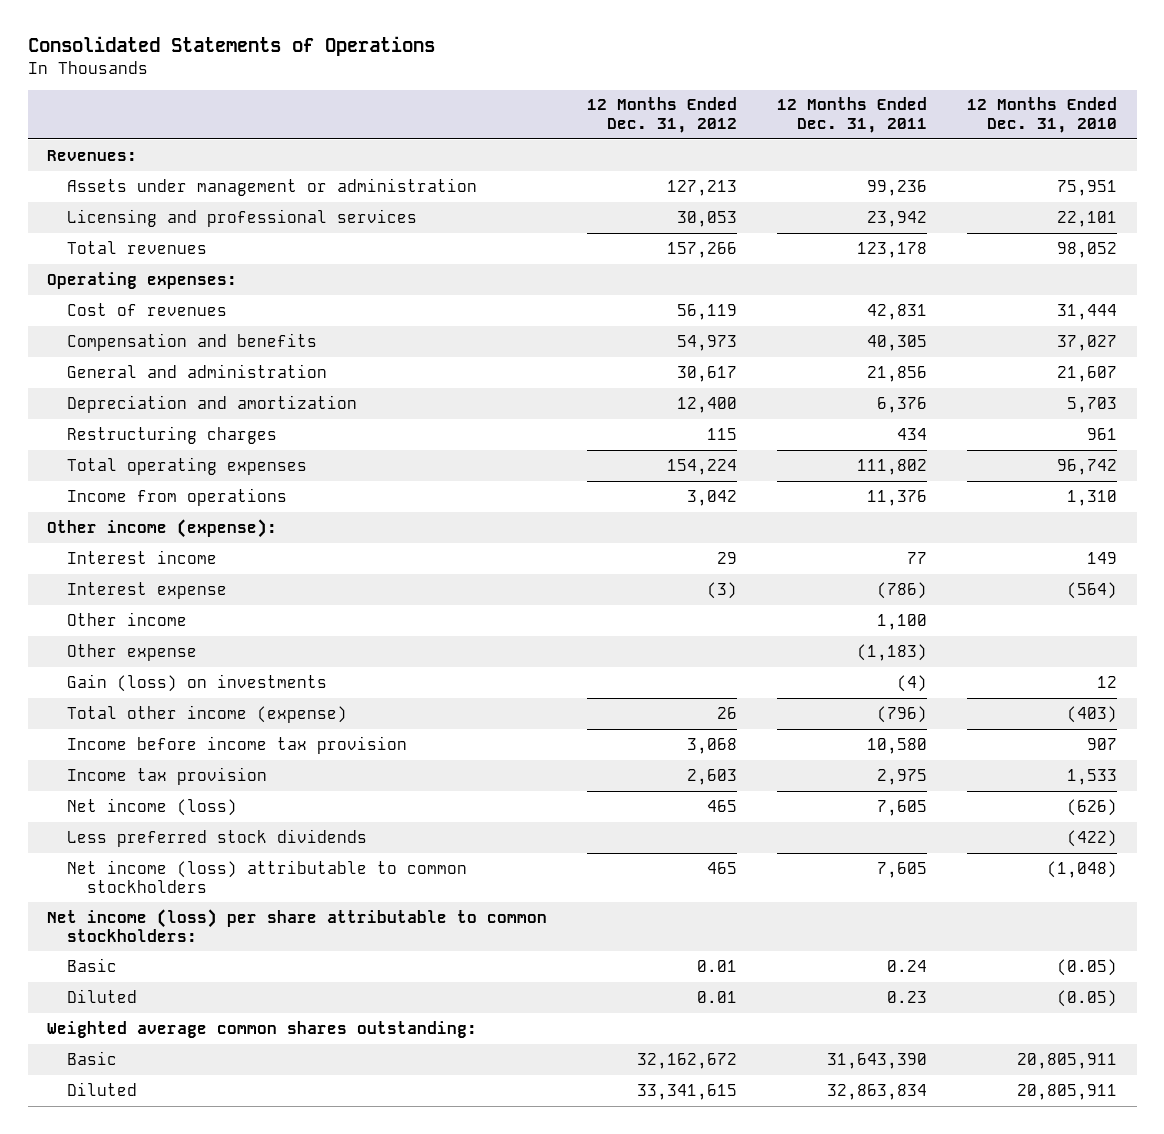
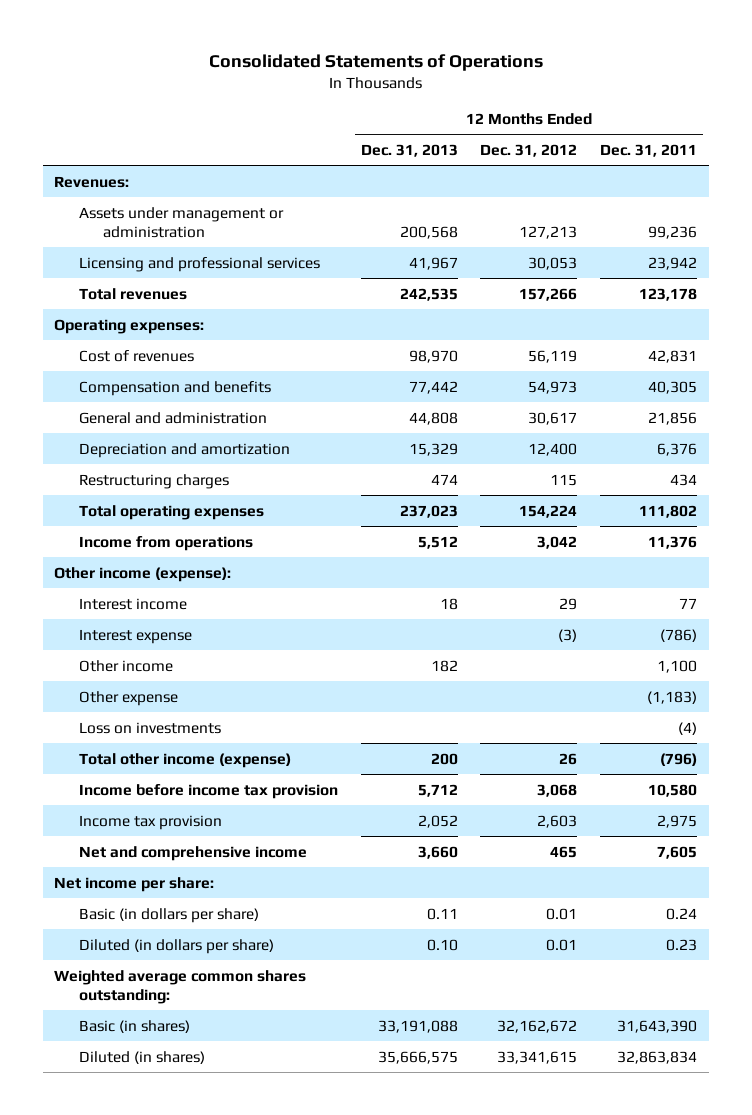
- | 12 Months Ended Dec. 31, 2012 | 12 Months Ended Dec. 31, 2011 | 12 Months Ended Dec. 31, 2010
+ | 12 Months Ended Dec. 31, 2013 | 12 Months Ended Dec. 31, 2012 | 12 Months Ended Dec. 31, 2011
- Gain (loss) on investments | | (4) | 12
+ Loss on investments | | | (4)
- Net income (loss) | 465 | 7,605 | (626)
- Less preferred stock dividends | | | (422)
- Net income (loss) attributable to common stockholders | 465 | 7,605 | (1,048)
- Net income (loss) per share attributable to common stockholders:
- Basic | 0.01 | 0.24 | (0.05)
- Diluted | 0.01 | 0.23 | (0.05)
+ Net and comprehensive income | 3,660 | 465 | 7,605
+ Net income per share:
+ Basic (in dollars per share) | 0.11 | 0.01 | 0.24
+ Diluted (in dollars per share) | 0.10 | 0.01 | 0.23
- Basic | 32,162,672 | 31,643,390 | 20,805,911
- Diluted | 33,341,615 | 32,863,834 | 20,805,911
+ Basic (in shares) | 33,191,088 | 32,162,672 | 31,643,390
+ Diluted (in shares) | 35,666,575 | 33,341,615 | 32,863,834

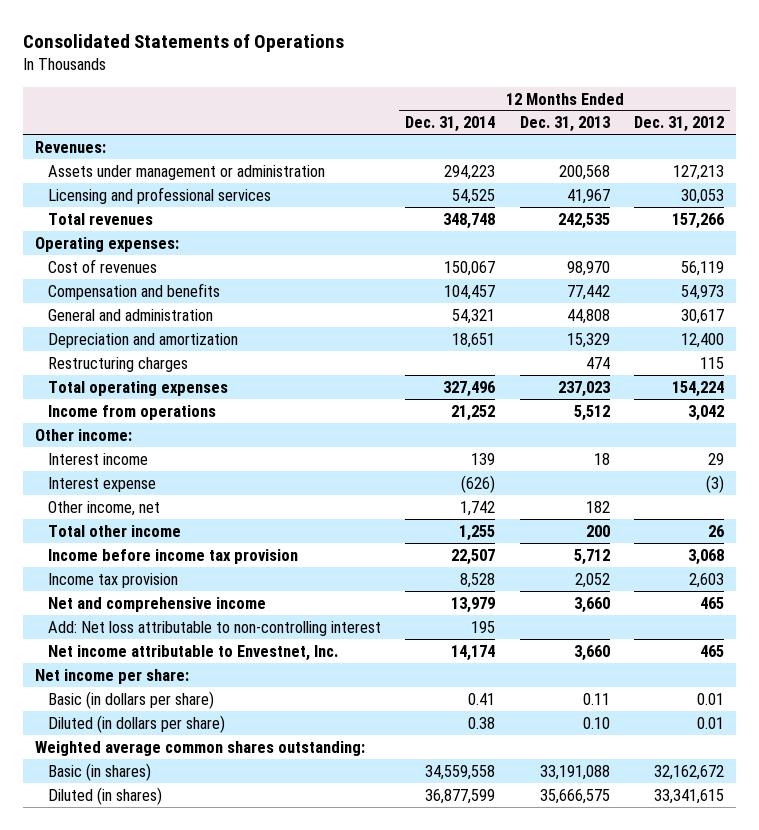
- | 12 Months Ended Dec. 31, 2013 | 12 Months Ended Dec. 31, 2012 | 12 Months Ended Dec. 31, 2011
+ | 12 Months Ended Dec. 31, 2014 | 12 Months Ended Dec. 31, 2013 | 12 Months Ended Dec. 31, 2012
- Other income (expense):
+ Other income:
- Other income | 182 | | 1,100
- Other expense | | | (1,183)
- Loss on investments | | | (4)
- Total other income (expense) | 200 | 26 | (796)
+ Other income, net | 1,742 | 182 |
+ Total other income | 1,255 | 200 | 26
+ Add: Net loss attributable to non-controlling interest | 195 | |
+ Net income attributable to Envestnet, Inc. | 14,174 | 3,660 | 465

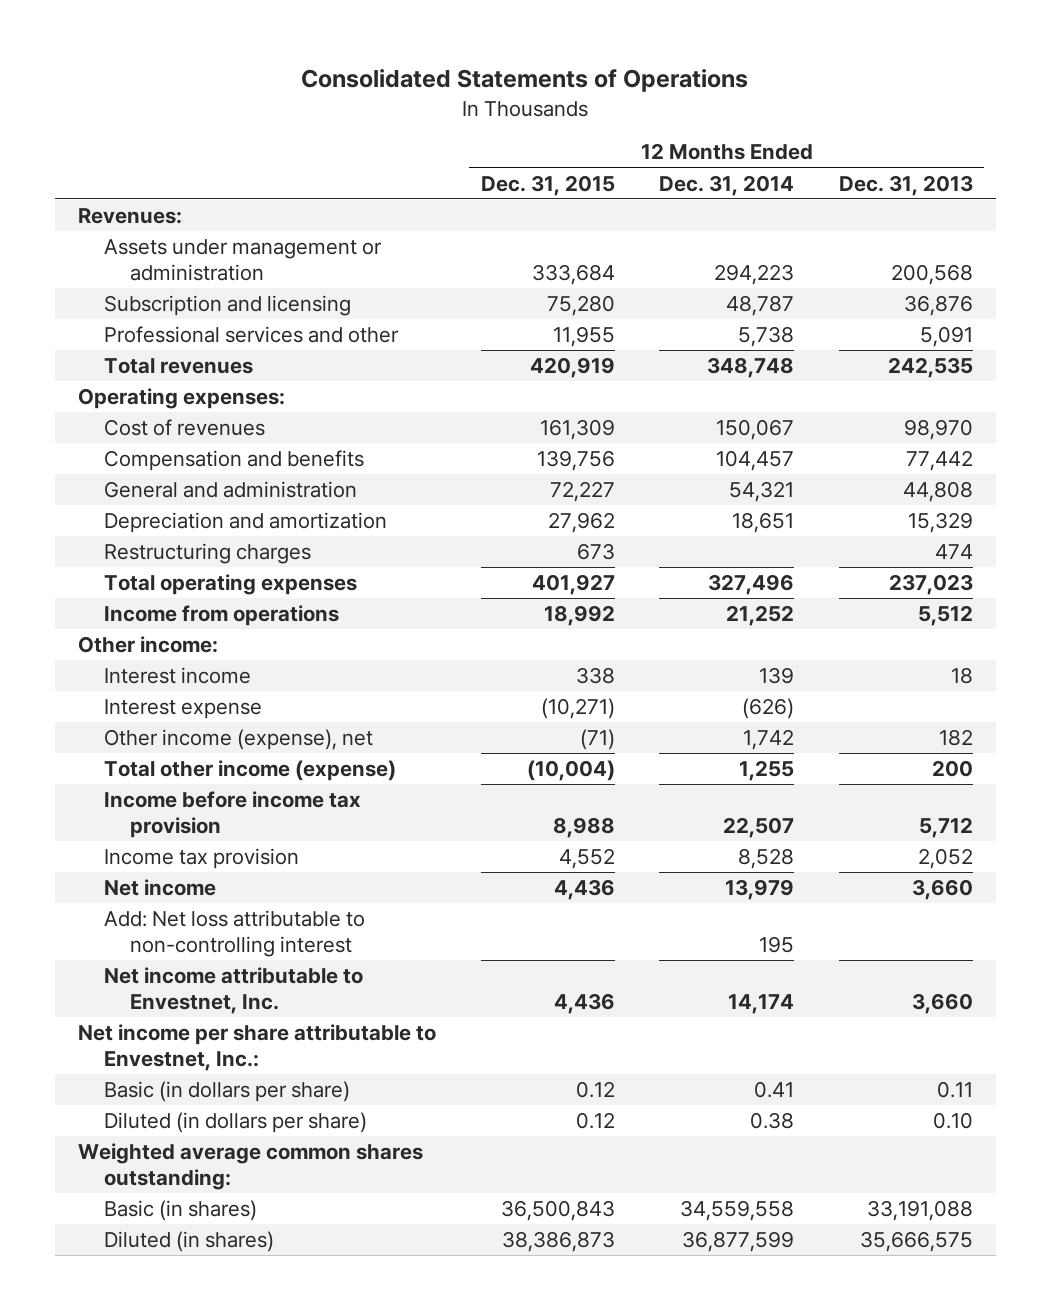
- | 12 Months Ended Dec. 31, 2014 | 12 Months Ended Dec. 31, 2013 | 12 Months Ended Dec. 31, 2012
+ | 12 Months Ended Dec. 31, 2015 | 12 Months Ended Dec. 31, 2014 | 12 Months Ended Dec. 31, 2013
- Licensing and professional services | 54,525 | 41,967 | 30,053
+ Subscription and licensing | 75,280 | 48,787 | 36,876
+ Professional services and other | 11,955 | 5,738 | 5,091
- Other income, net | 1,742 | 182 |
- Total other income | 1,255 | 200 | 26
+ Other income (expense), net | (71) | 1,742 | 182
+ Total other income (expense) | (10,004) | 1,255 | 200
- Net and comprehensive income | 13,979 | 3,660 | 465
+ Net income | 4,436 | 13,979 | 3,660
- Net income per share:
+ Net income per share attributable to Envestnet, Inc.:

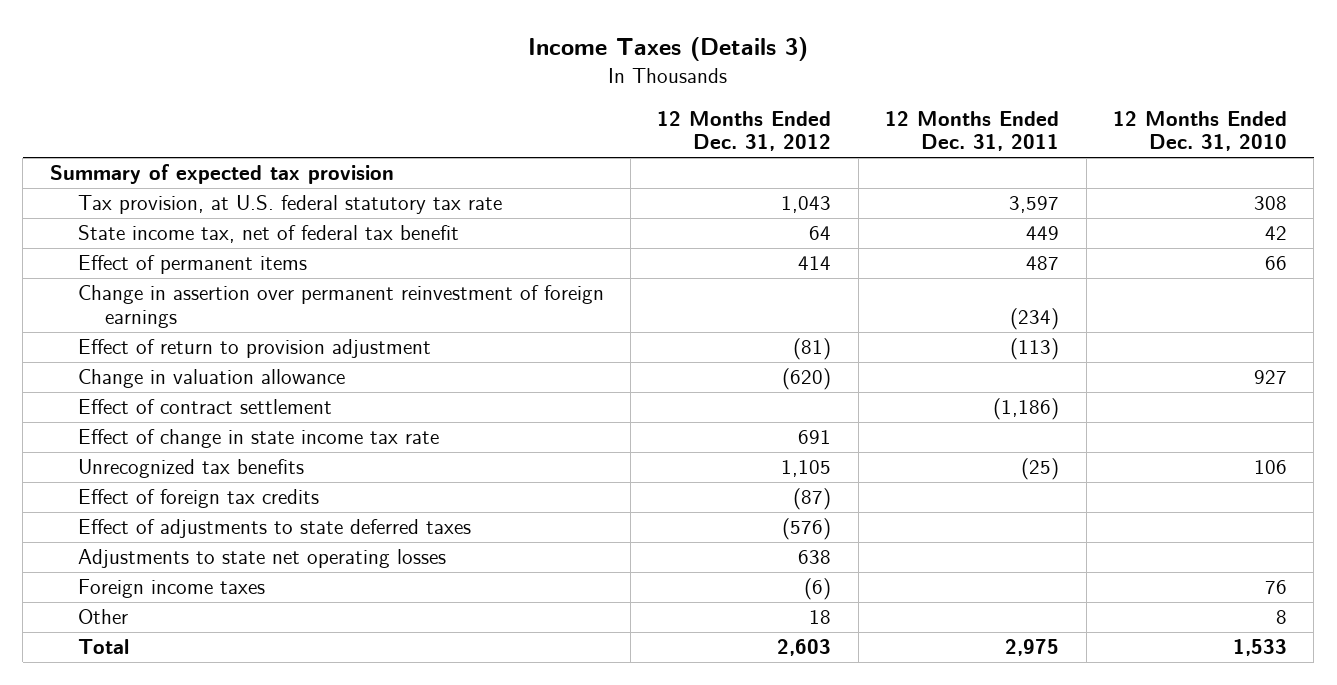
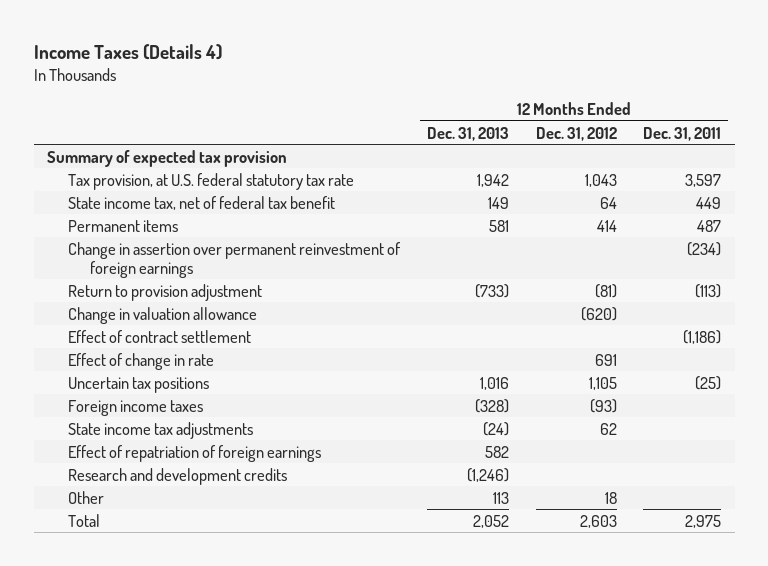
- Income Taxes (Details 3)
+ Income Taxes (Details 4)
- | 12 Months Ended Dec. 31, 2012 | 12 Months Ended Dec. 31, 2011 | 12 Months Ended Dec. 31, 2010
+ | 12 Months Ended Dec. 31, 2013 | 12 Months Ended Dec. 31, 2012 | 12 Months Ended Dec. 31, 2011
- Effect of permanent items | 414 | 487 | 66
+ Permanent items | 581 | 414 | 487
- Effect of return to provision adjustment | (81) | (113) |
+ Return to provision adjustment | (733) | (81) | (113)
- Effect of change in state income tax rate | 691 | |
- Unrecognized tax benefits | 1,105 | (25) | 106
- Effect of foreign tax credits | (87) | |
- Effect of adjustments to state deferred taxes | (576) | |
- Adjustments to state net operating losses | 638 | |
- Foreign income taxes | (6) | | 76
+ Effect of change in rate | | 691 |
+ Uncertain tax positions | 1,016 | 1,105 | (25)
+ Foreign income taxes | (328) | (93) |
+ State income tax adjustments | (24) | 62 |
+ Effect of repatriation of foreign earnings | 582 | |
+ Research and development credits | (1,246) | |

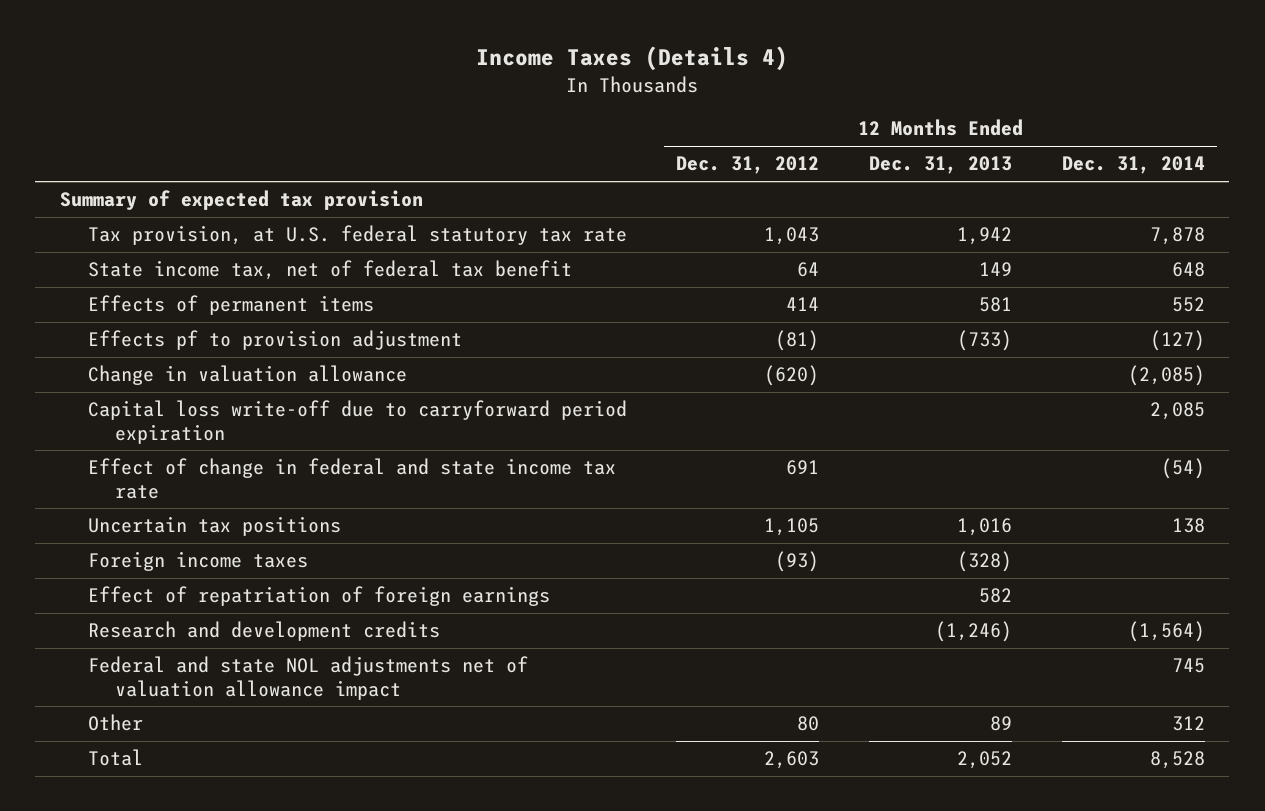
- | 12 Months Ended Dec. 31, 2013 | 12 Months Ended Dec. 31, 2012 | 12 Months Ended Dec. 31, 2011
+ | 12 Months Ended Dec. 31, 2012 | 12 Months Ended Dec. 31, 2013 | 12 Months Ended Dec. 31, 2014
- Permanent items | 581 | 414 | 487
- Change in assertion over permanent reinvestment of foreign earnings | | | (234)
- Return to provision adjustment | (733) | (81) | (113)
+ Effects of permanent items | 414 | 581 | 552
+ Effects pf to provision adjustment | (81) | (733) | (127)
- Effect of contract settlement | | | (1,186)
- Effect of change in rate | | 691 |
+ Capital loss write-off due to carryforward period expiration | | | 2,085
+ Effect of change in federal and state income tax rate | 691 | | (54)
- State income tax adjustments | (24) | 62 |
- Other | 113 | 18 |
+ Federal and state NOL adjustments net of valuation allowance impact | | | 745
+ Other | 80 | 89 | 312

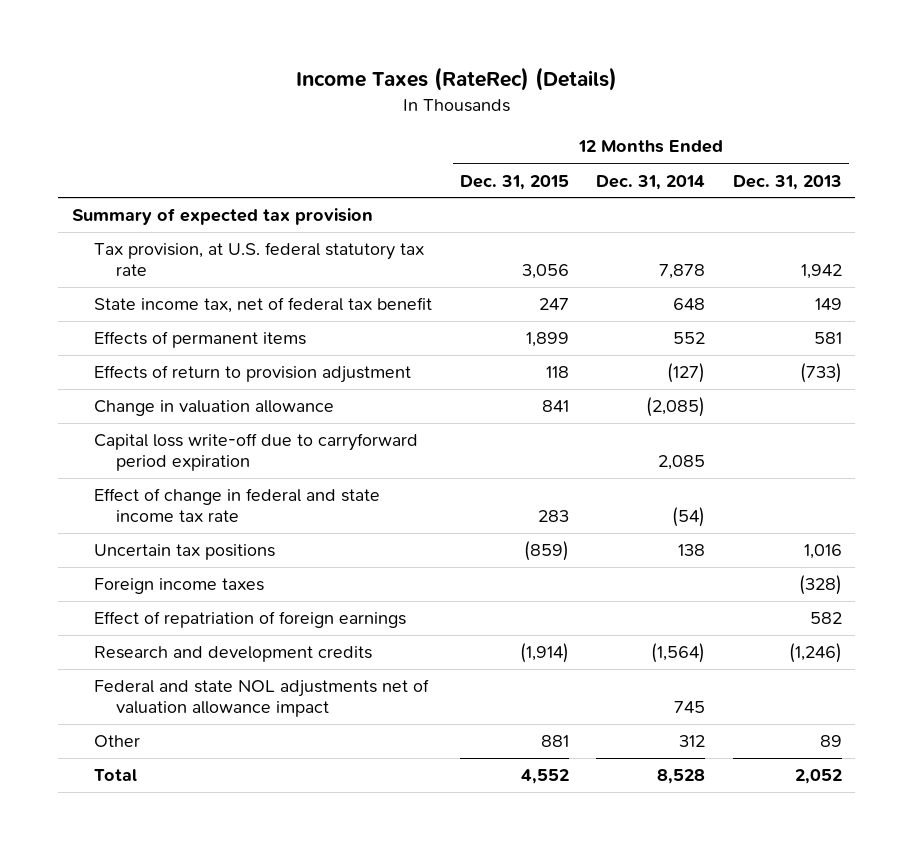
- Income Taxes (Details 4)
+ Income Taxes (RateRec) (Details)
- | 12 Months Ended Dec. 31, 2012 | 12 Months Ended Dec. 31, 2013 | 12 Months Ended Dec. 31, 2014
+ | 12 Months Ended Dec. 31, 2015 | 12 Months Ended Dec. 31, 2014 | 12 Months Ended Dec. 31, 2013
- Effects pf to provision adjustment | (81) | (733) | (127)
+ Effects of return to provision adjustment | 118 | (127) | (733)

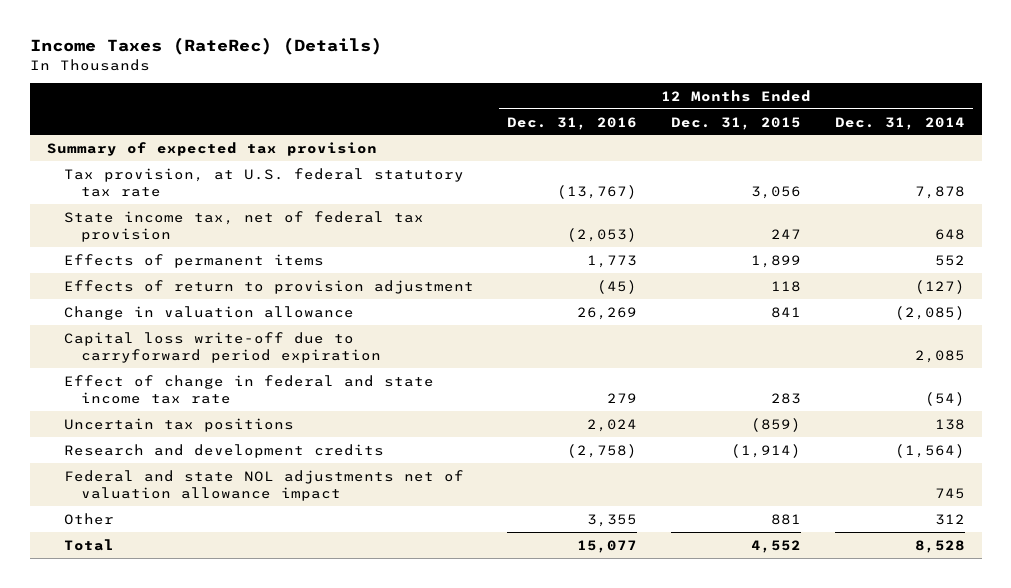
- | 12 Months Ended Dec. 31, 2015 | 12 Months Ended Dec. 31, 2014 | 12 Months Ended Dec. 31, 2013
+ | 12 Months Ended Dec. 31, 2016 | 12 Months Ended Dec. 31, 2015 | 12 Months Ended Dec. 31, 2014
- State income tax, net of federal tax benefit | 247 | 648 | 149
+ State income tax, net of federal tax provision | (2,053) | 247 | 648
- Foreign income taxes | | | (328)
- Effect of repatriation of foreign earnings | | | 582

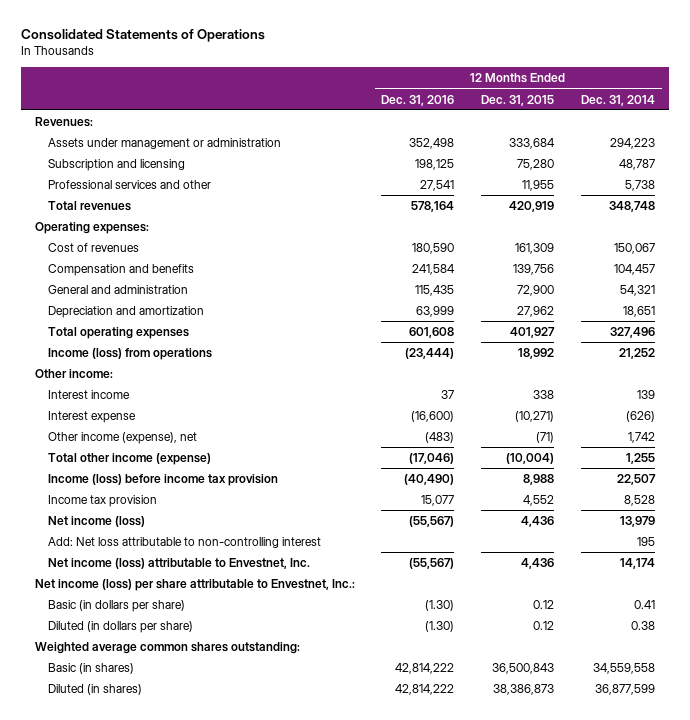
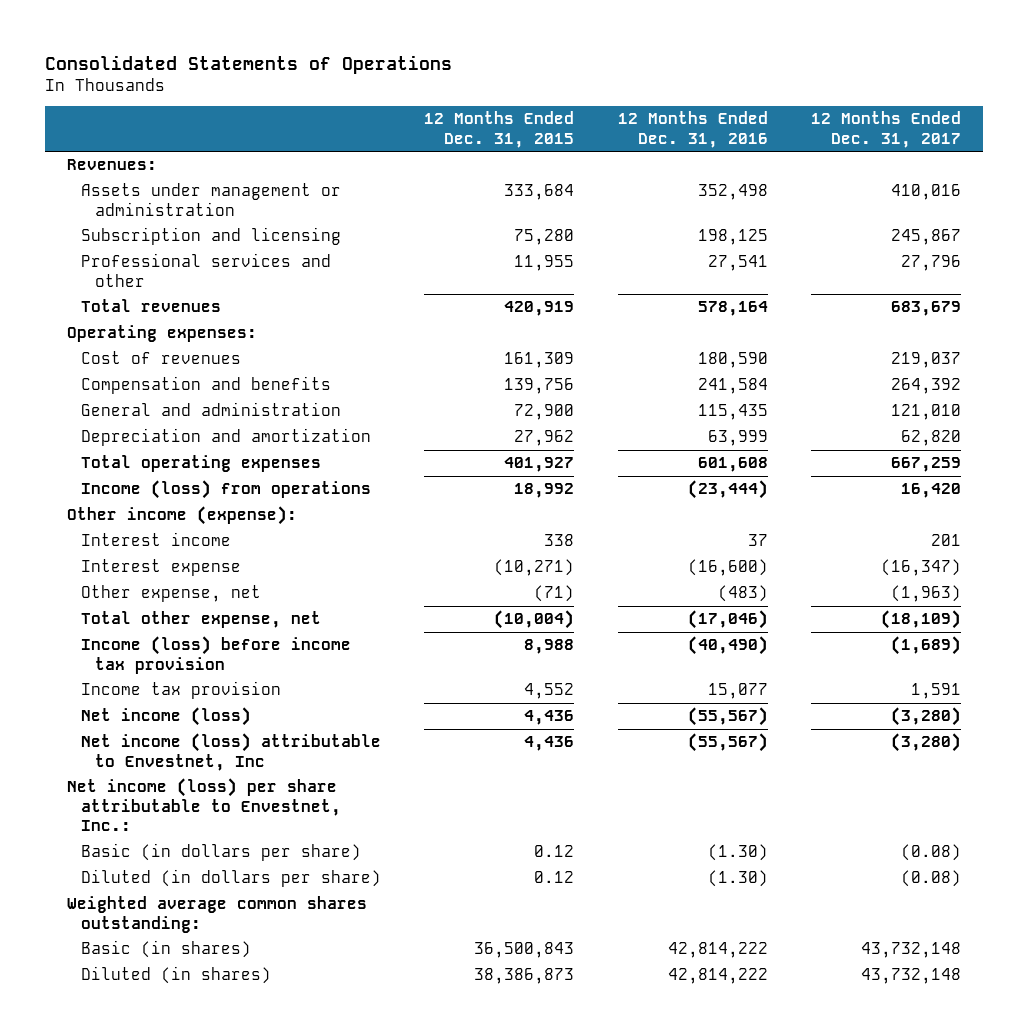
- | 12 Months Ended Dec. 31, 2016 | 12 Months Ended Dec. 31, 2015 | 12 Months Ended Dec. 31, 2014
+ | 12 Months Ended Dec. 31, 2015 | 12 Months Ended Dec. 31, 2016 | 12 Months Ended Dec. 31, 2017
- Other income:
+ Other income (expense):
- Other income (expense), net | (483) | (71) | 1,742
- Total other income (expense) | (17,046) | (10,004) | 1,255
+ Other expense, net | (71) | (483) | (1,963)
+ Total other expense, net | (10,004) | (17,046) | (18,109)
- Add: Net loss attributable to non-controlling interest | | | 195
- Net income (loss) attributable to Envestnet, Inc. | (55,567) | 4,436 | 14,174
+ Net income (loss) attributable to Envestnet, Inc | 4,436 | (55,567) | (3,280)

